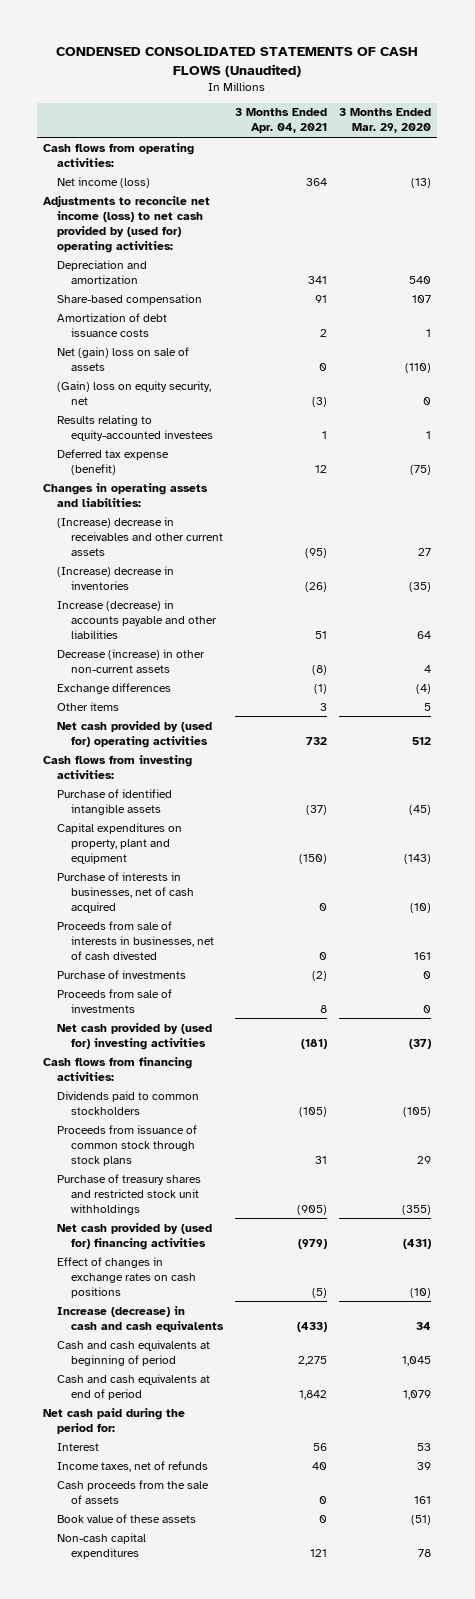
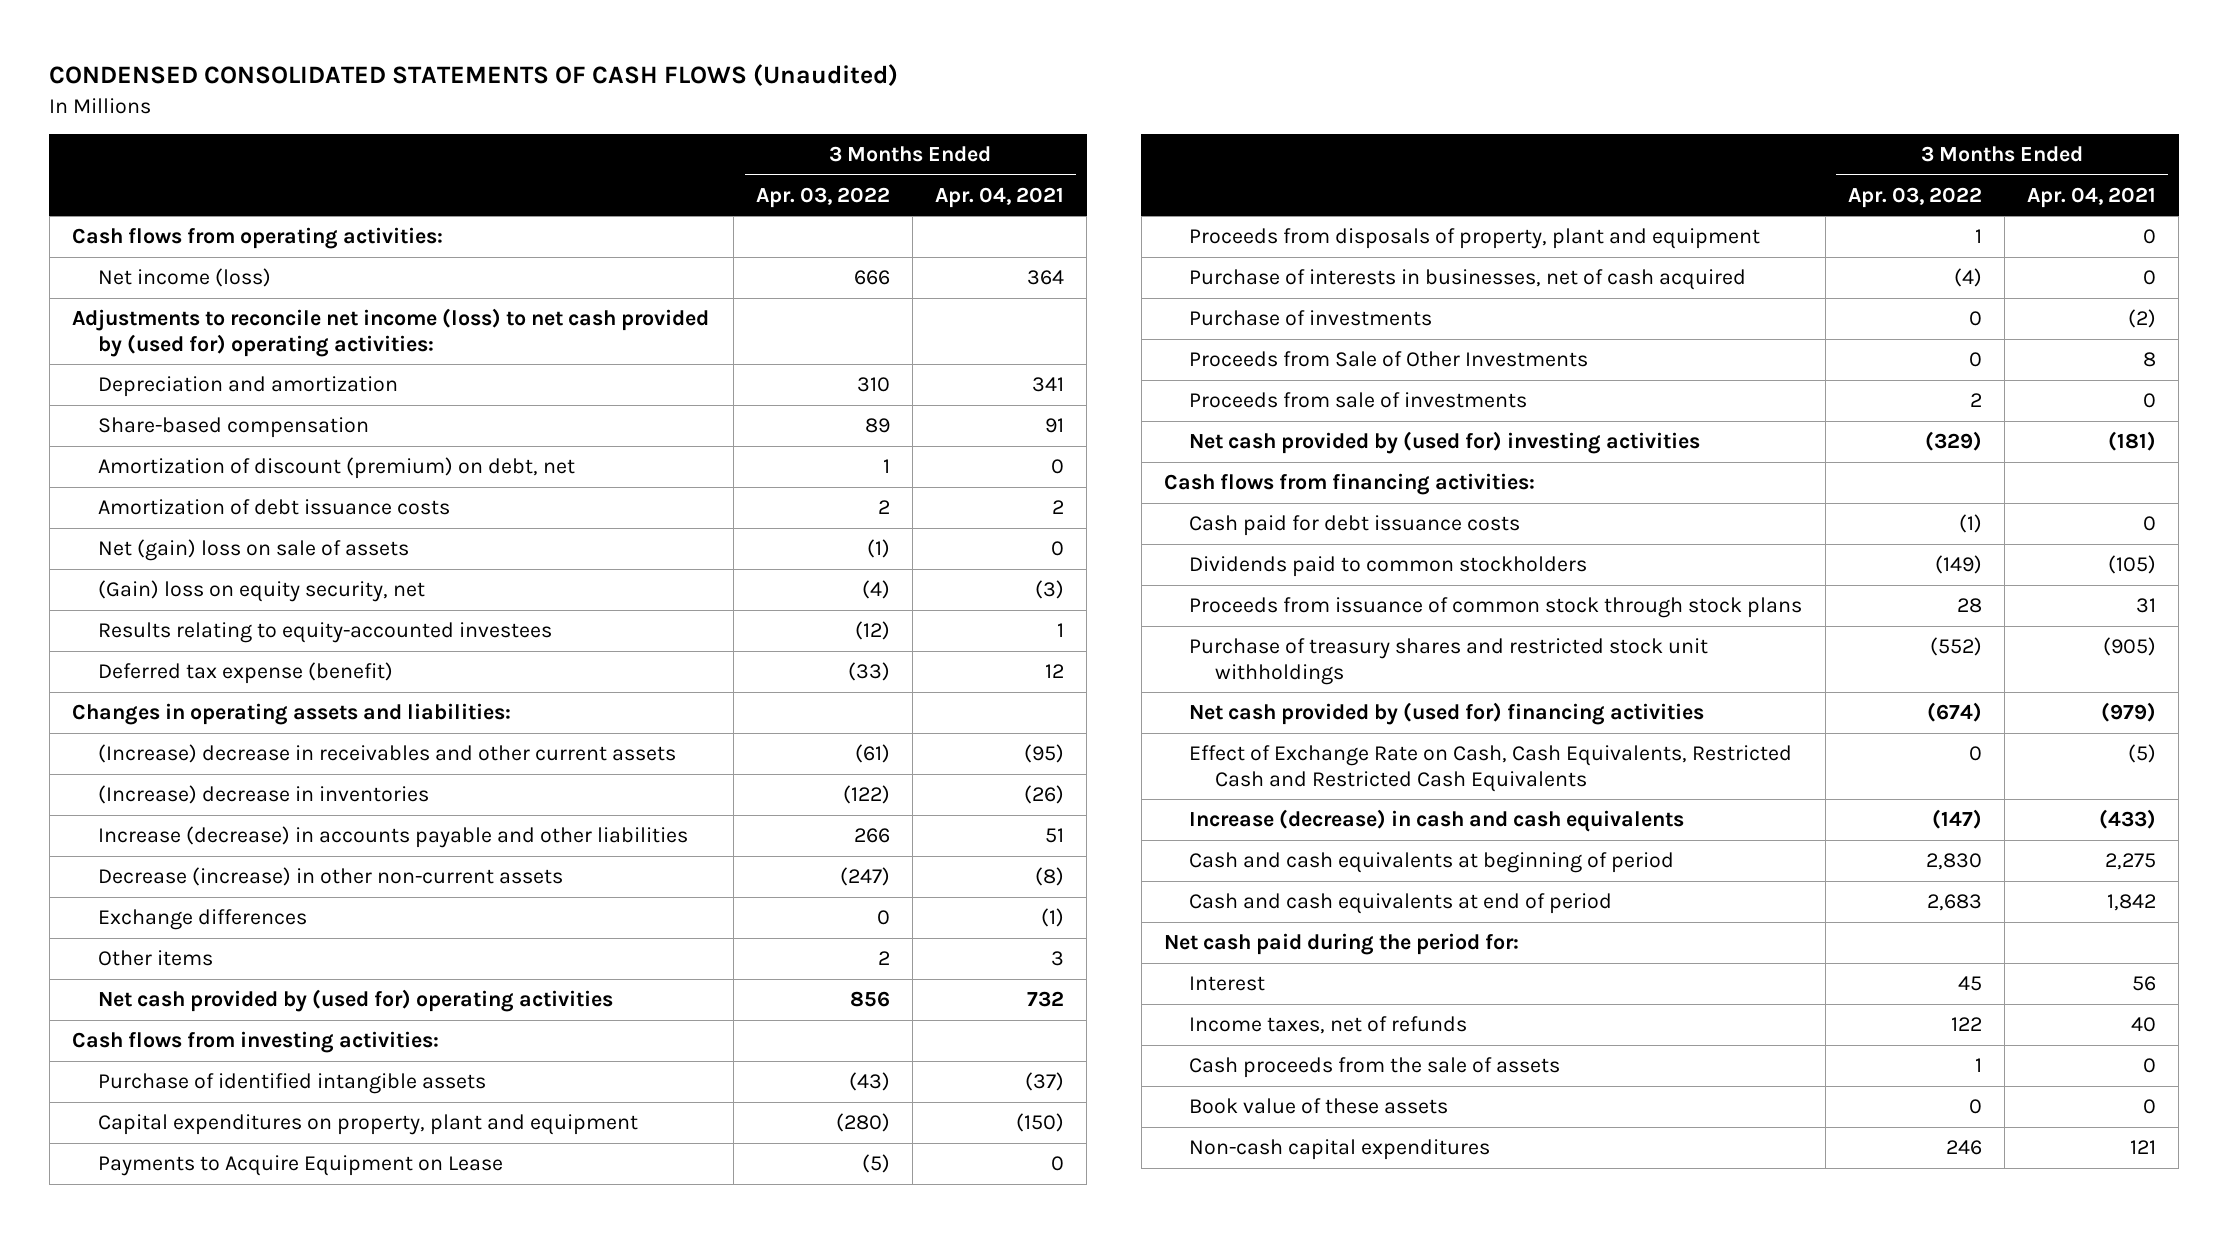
- | 3 Months Ended Apr. 04, 2021 | 3 Months Ended Mar. 29, 2020
+ | 3 Months Ended Apr. 03, 2022 | 3 Months Ended Apr. 04, 2021
+ Amortization of discount (premium) on debt, net | 1 | 0
+ Payments to Acquire Equipment on Lease | (5) | 0
+ Proceeds from disposals of property, plant and equipment | 1 | 0
- Proceeds from sale of interests in businesses, net of cash divested | 0 | 161
- Proceeds from sale of investments | 8 | 0
+ Proceeds from Sale of Other Investments | 0 | 8
+ Proceeds from sale of investments | 2 | 0
+ Cash paid for debt issuance costs | (1) | 0
- Effect of changes in exchange rates on cash positions | (5) | (10)
+ Effect of Exchange Rate on Cash, Cash Equivalents, Restricted Cash and Restricted Cash Equivalents | 0 | (5)

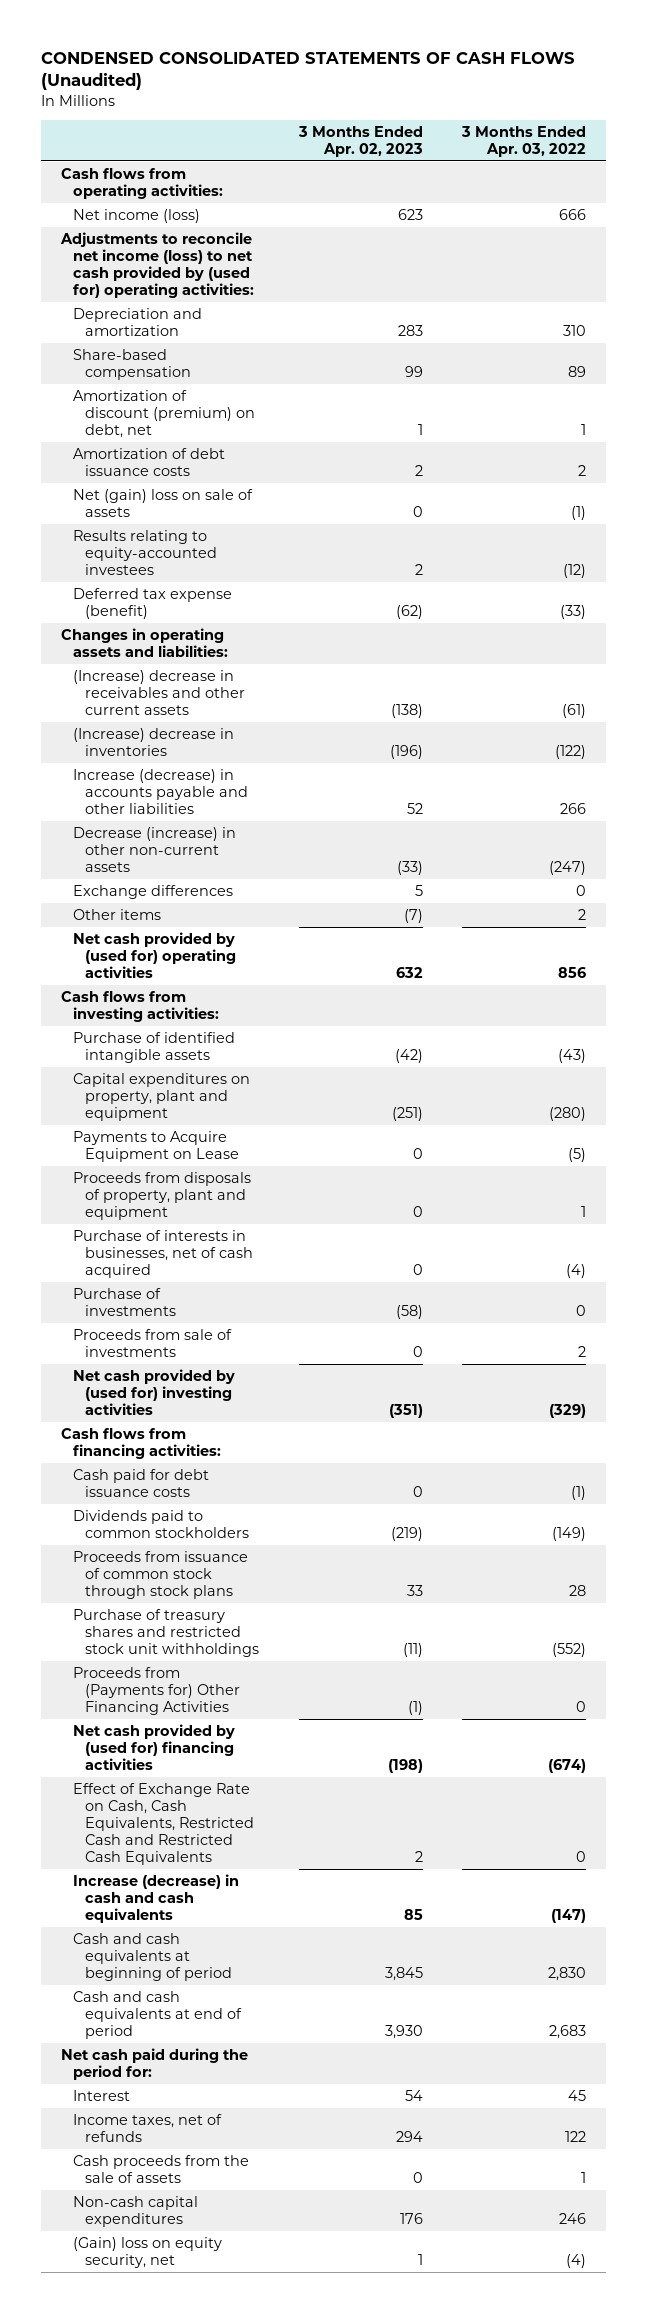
- | 3 Months Ended Apr. 03, 2022 | 3 Months Ended Apr. 04, 2021
+ | 3 Months Ended Apr. 02, 2023 | 3 Months Ended Apr. 03, 2022
- Proceeds from Sale of Other Investments | 0 | 8
+ Proceeds from (Payments for) Other Financing Activities | (1) | 0
- Book value of these assets | 0 | 0
moved down: (Gain) loss on equity security, net | 1 | (4)

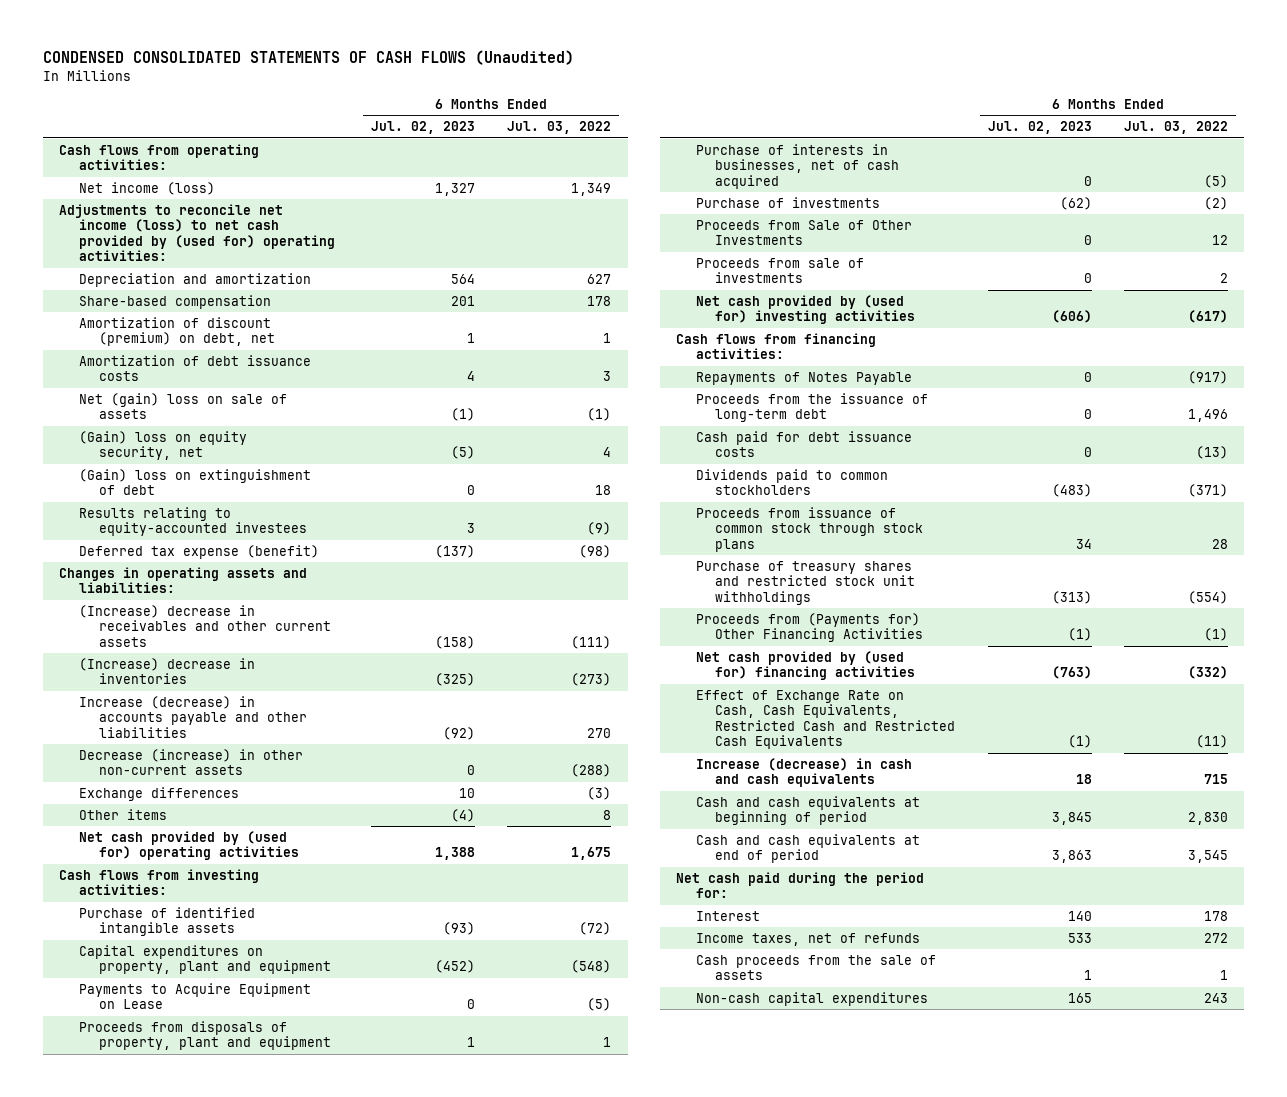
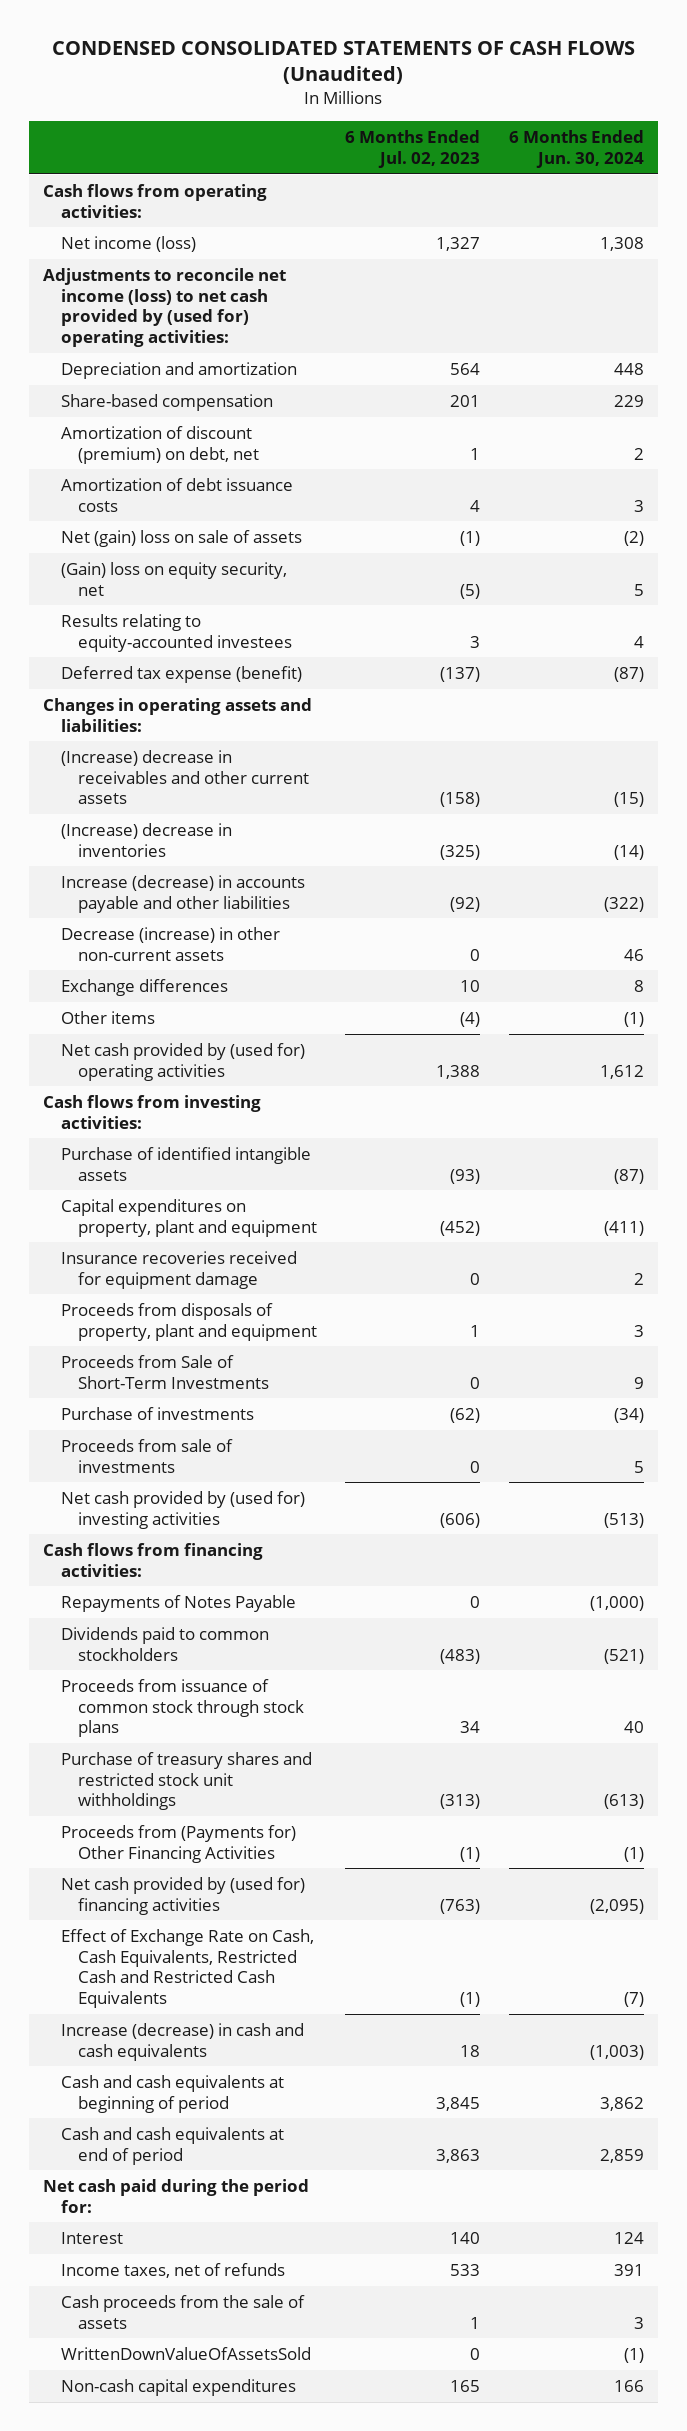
- | 6 Months Ended Jul. 02, 2023 | 6 Months Ended Jul. 03, 2022
+ | 6 Months Ended Jul. 02, 2023 | 6 Months Ended Jun. 30, 2024
- (Gain) loss on extinguishment of debt | 0 | 18
- Payments to Acquire Equipment on Lease | 0 | (5)
+ Insurance recoveries received for equipment damage | 0 | 2
- Purchase of interests in businesses, net of cash acquired | 0 | (5)
+ Proceeds from Sale of Short-Term Investments | 0 | 9
- Proceeds from Sale of Other Investments | 0 | 12
- Proceeds from the issuance of long-term debt | 0 | 1,496
- Cash paid for debt issuance costs | 0 | (13)
+ WrittenDownValueOfAssetsSold | 0 | (1)

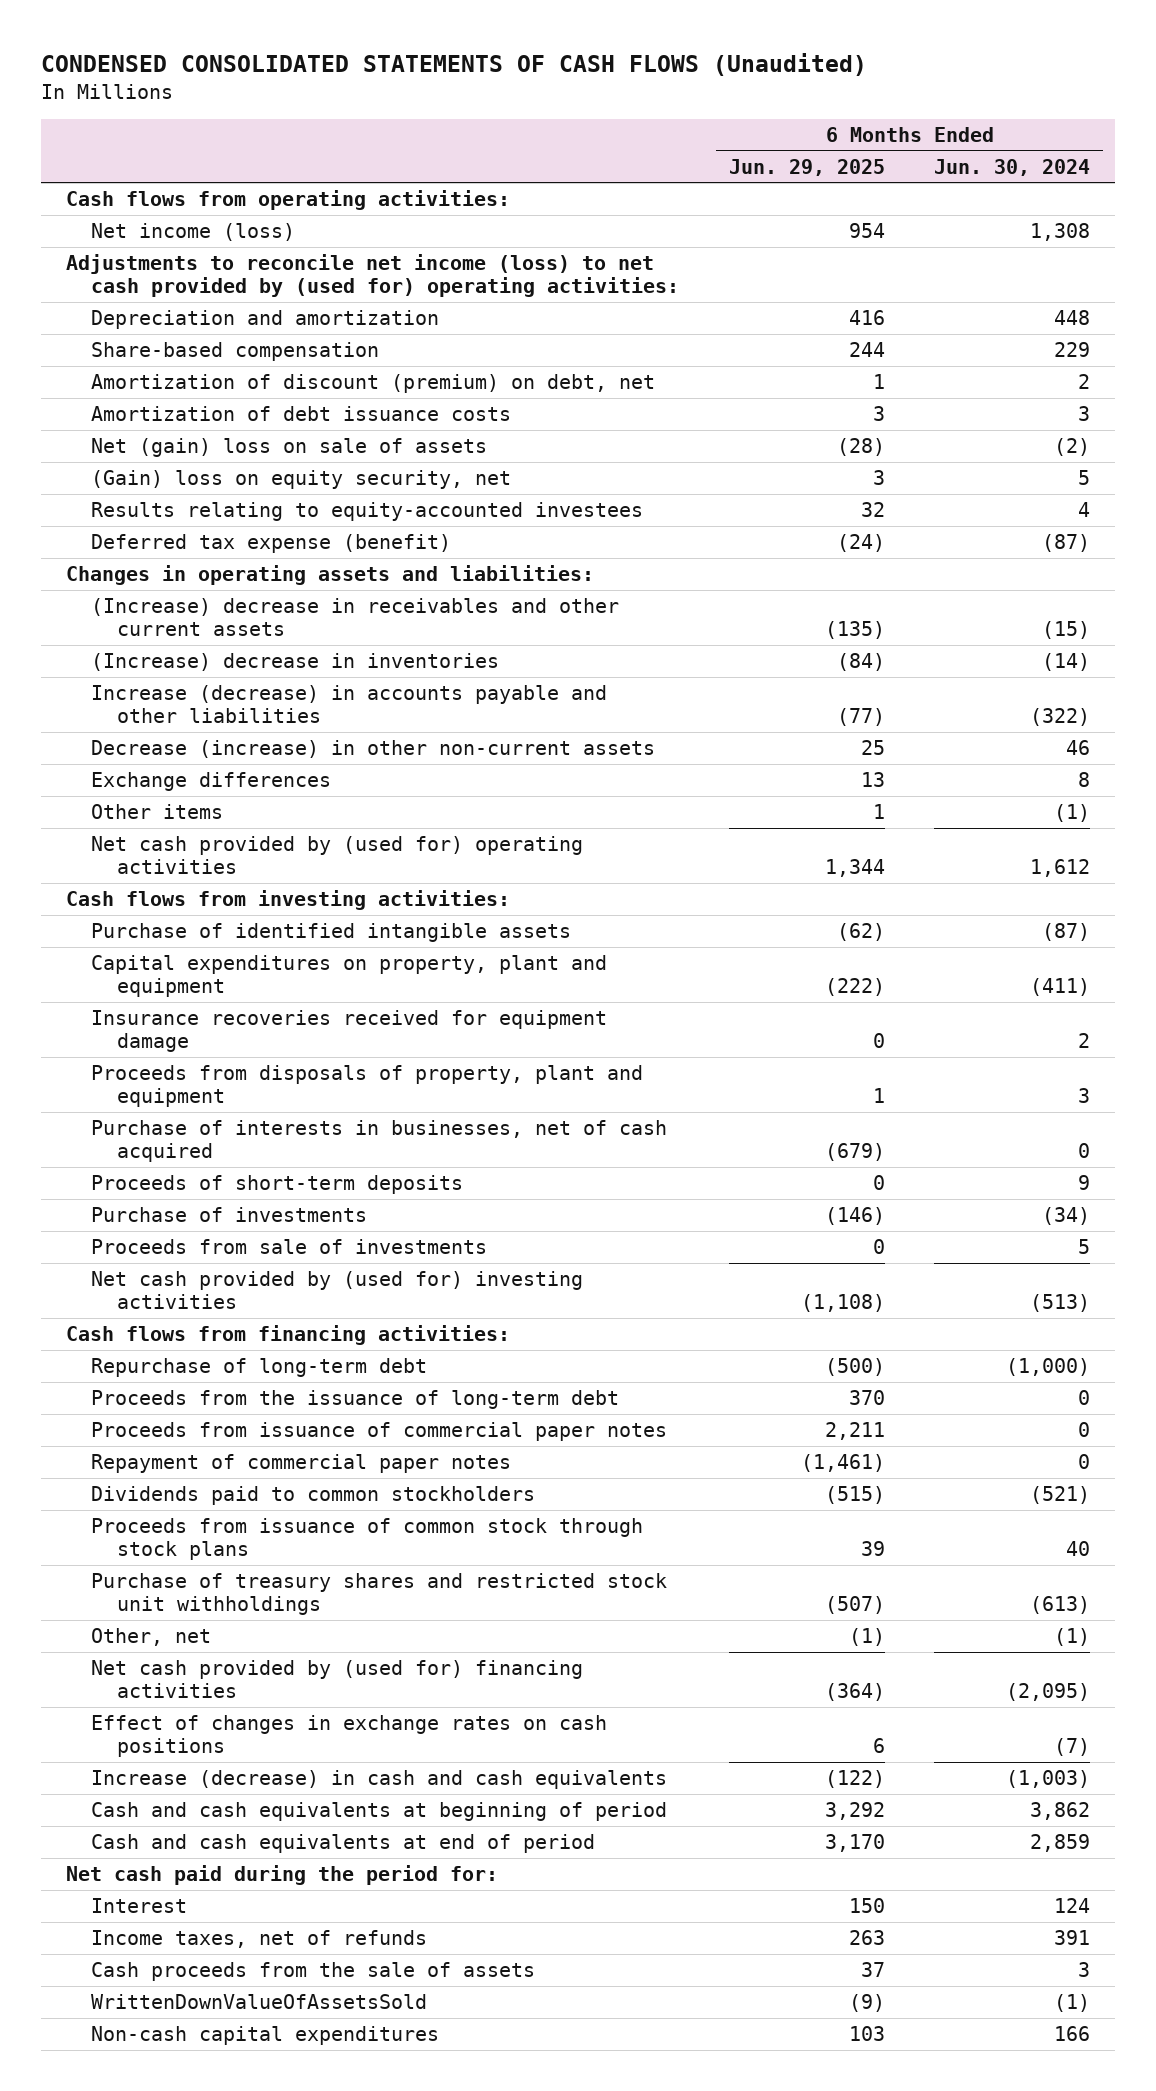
- | 6 Months Ended Jul. 02, 2023 | 6 Months Ended Jun. 30, 2024
+ | 6 Months Ended Jun. 29, 2025 | 6 Months Ended Jun. 30, 2024
- Proceeds from Sale of Short-Term Investments | 0 | 9
+ Purchase of interests in businesses, net of cash acquired | (679) | 0
+ Proceeds of short-term deposits | 0 | 9
- Repayments of Notes Payable | 0 | (1,000)
+ Repurchase of long-term debt | (500) | (1,000)
+ Proceeds from the issuance of long-term debt | 370 | 0
+ Proceeds from issuance of commercial paper notes | 2,211 | 0
+ Repayment of commercial paper notes | (1,461) | 0
- Proceeds from (Payments for) Other Financing Activities | (1) | (1)
+ Other, net | (1) | (1)
- Effect of Exchange Rate on Cash, Cash Equivalents, Restricted Cash and Restricted Cash Equivalents | (1) | (7)
+ Effect of changes in exchange rates on cash positions | 6 | (7)

